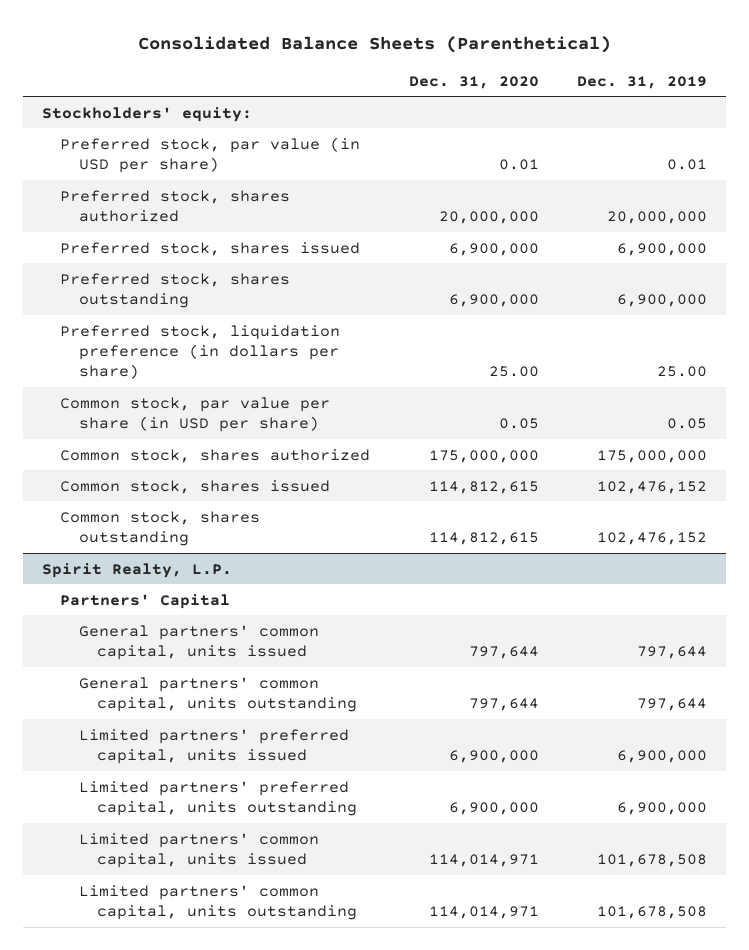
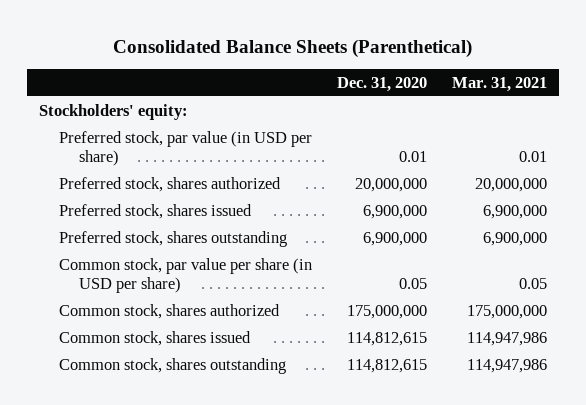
- | Dec. 31, 2020 | Dec. 31, 2019
+ | Dec. 31, 2020 | Mar. 31, 2021
- Preferred stock, liquidation preference (in dollars per share) | 25.00 | 25.00
- Spirit Realty, L.P.
- Partners' Capital
- General partners' common capital, units issued | 797,644 | 797,644
- General partners' common capital, units outstanding | 797,644 | 797,644
- Limited partners' preferred capital, units issued | 6,900,000 | 6,900,000
- Limited partners' preferred capital, units outstanding | 6,900,000 | 6,900,000
- Limited partners' common capital, units issued | 114,014,971 | 101,678,508
- Limited partners' common capital, units outstanding | 114,014,971 | 101,678,508

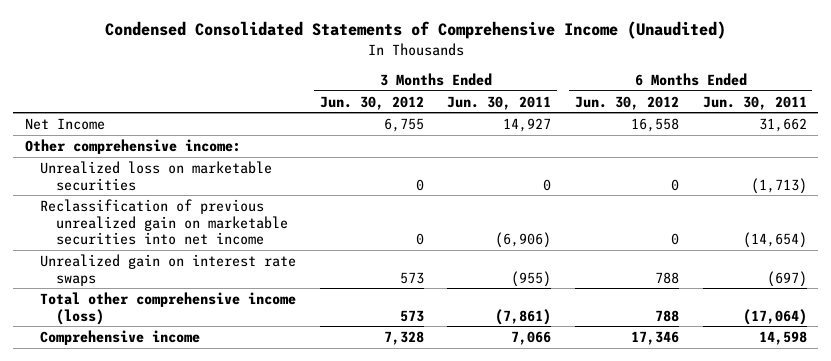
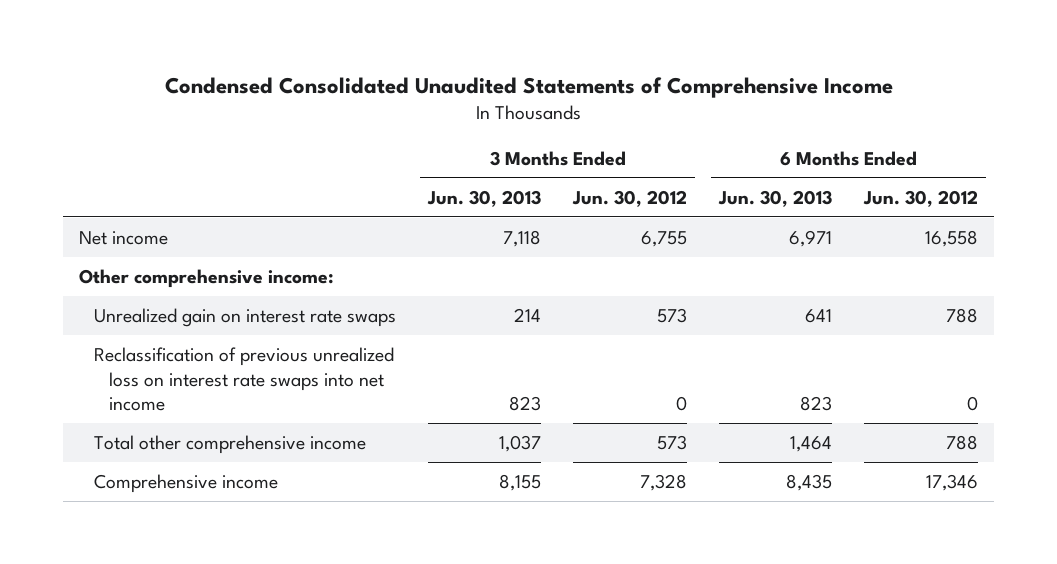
- Condensed Consolidated Statements of Comprehensive Income (Unaudited)
+ Condensed Consolidated Unaudited Statements of Comprehensive Income
- | 3 Months Ended Jun. 30, 2012 | 3 Months Ended Jun. 30, 2011 | 6 Months Ended Jun. 30, 2012 | 6 Months Ended Jun. 30, 2011
+ | 3 Months Ended Jun. 30, 2013 | 3 Months Ended Jun. 30, 2012 | 6 Months Ended Jun. 30, 2013 | 6 Months Ended Jun. 30, 2012
- Net Income | 6,755 | 14,927 | 16,558 | 31,662
+ Net income | 7,118 | 6,755 | 6,971 | 16,558
- Unrealized loss on marketable securities | 0 | 0 | 0 | (1,713)
- Reclassification of previous unrealized gain on marketable securities into net income | 0 | (6,906) | 0 | (14,654)
- Total other comprehensive income (loss) | 573 | (7,861) | 788 | (17,064)
+ Reclassification of previous unrealized loss on interest rate swaps into net income | 823 | 0 | 823 | 0
+ Total other comprehensive income | 1,037 | 573 | 1,464 | 788

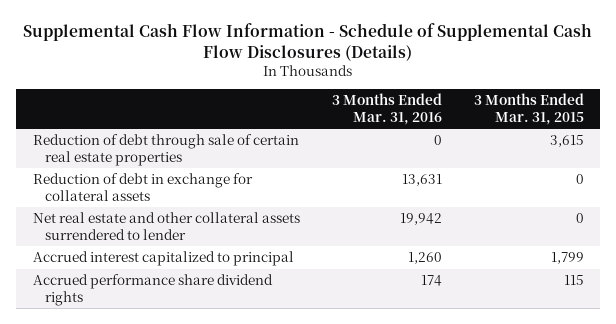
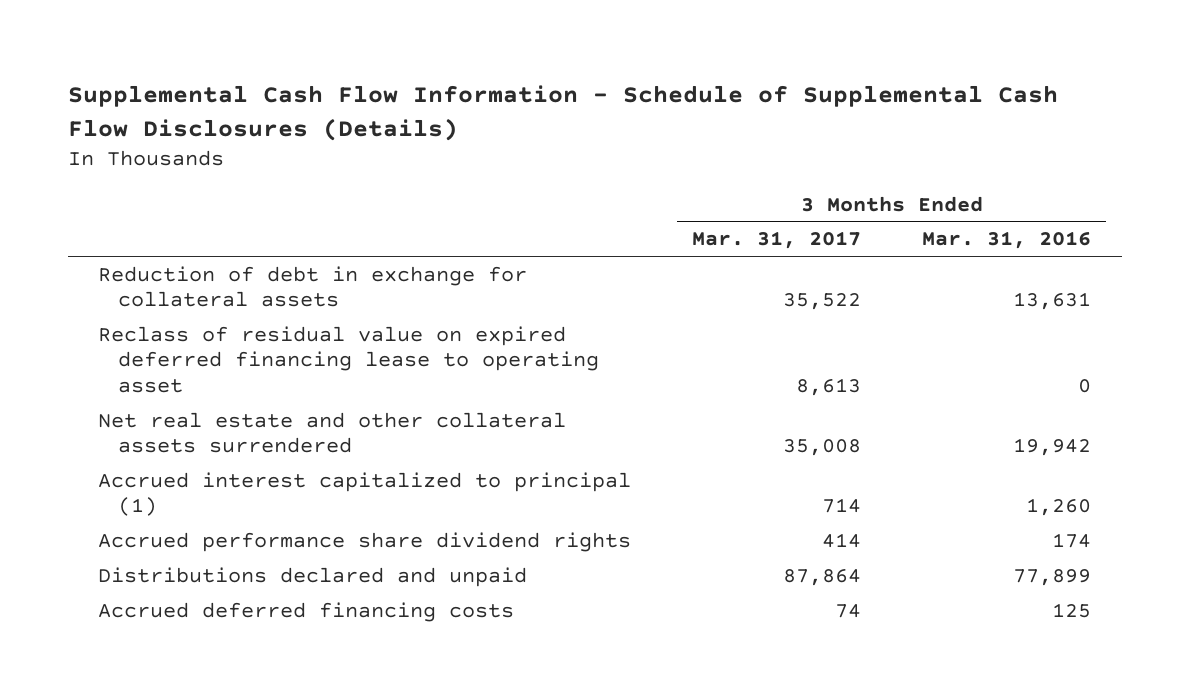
- | 3 Months Ended Mar. 31, 2016 | 3 Months Ended Mar. 31, 2015
+ | 3 Months Ended Mar. 31, 2017 | 3 Months Ended Mar. 31, 2016
- Reduction of debt through sale of certain real estate properties | 0 | 3,615
- Net real estate and other collateral assets surrendered to lender | 19,942 | 0
- Accrued interest capitalized to principal | 1,260 | 1,799
+ Reclass of residual value on expired deferred financing lease to operating asset | 8,613 | 0
+ Net real estate and other collateral assets surrendered | 35,008 | 19,942
+ Accrued interest capitalized to principal (1) | 714 | 1,260
+ Distributions declared and unpaid | 87,864 | 77,899
+ Accrued deferred financing costs | 74 | 125

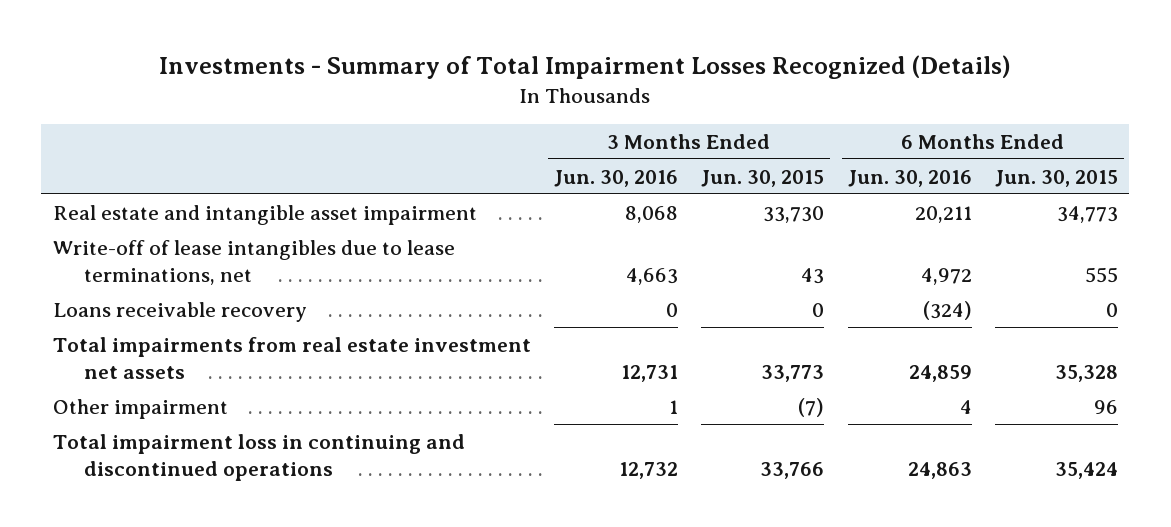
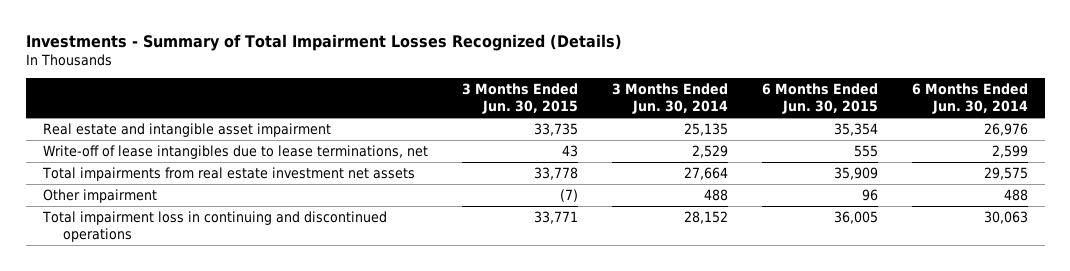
- | 3 Months Ended Jun. 30, 2016 | 3 Months Ended Jun. 30, 2015 | 6 Months Ended Jun. 30, 2016 | 6 Months Ended Jun. 30, 2015
+ | 3 Months Ended Jun. 30, 2015 | 3 Months Ended Jun. 30, 2014 | 6 Months Ended Jun. 30, 2015 | 6 Months Ended Jun. 30, 2014
- Real estate and intangible asset impairment | 8,068 | 33,730 | 20,211 | 34,773
+ Real estate and intangible asset impairment | 33,735 | 25,135 | 35,354 | 26,976
- Loans receivable recovery | 0 | 0 | (324) | 0
- Total impairments from real estate investment net assets | 12,731 | 33,773 | 24,859 | 35,328
+ Total impairments from real estate investment net assets | 33,778 | 27,664 | 35,909 | 29,575
- Total impairment loss in continuing and discontinued operations | 12,732 | 33,766 | 24,863 | 35,424
+ Total impairment loss in continuing and discontinued operations | 33,771 | 28,152 | 36,005 | 30,063

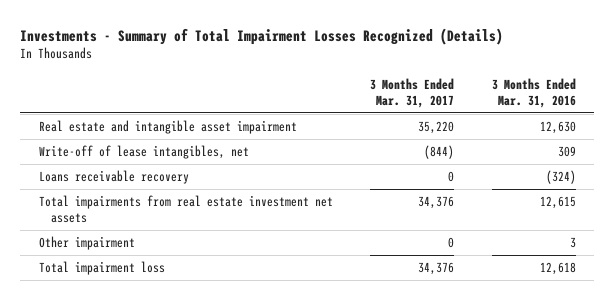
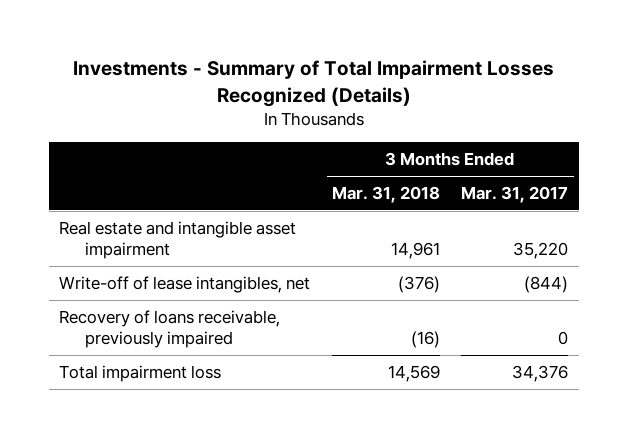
- | 3 Months Ended Mar. 31, 2017 | 3 Months Ended Mar. 31, 2016
+ | 3 Months Ended Mar. 31, 2018 | 3 Months Ended Mar. 31, 2017
- Loans receivable recovery | 0 | (324)
- Total impairments from real estate investment net assets | 34,376 | 12,615
- Other impairment | 0 | 3
+ Recovery of loans receivable, previously impaired | (16) | 0

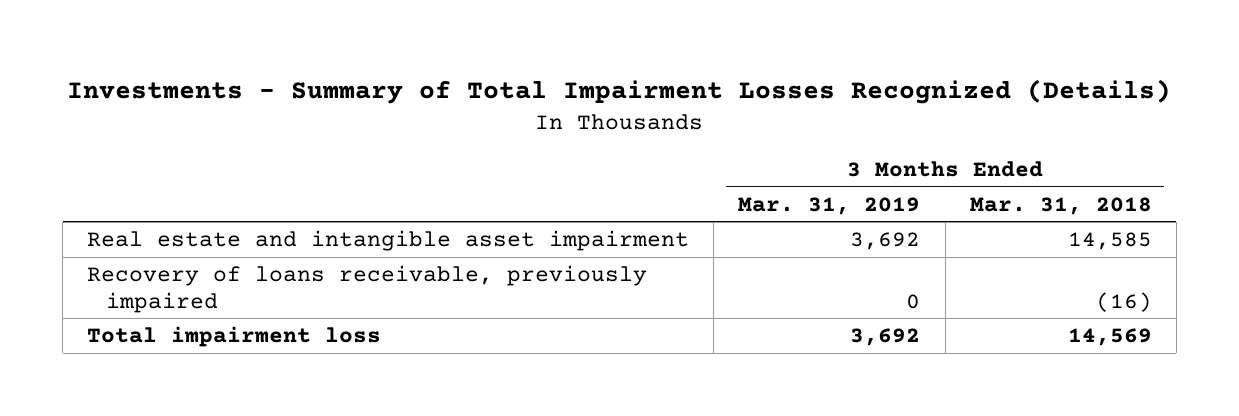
- | 3 Months Ended Mar. 31, 2018 | 3 Months Ended Mar. 31, 2017
+ | 3 Months Ended Mar. 31, 2019 | 3 Months Ended Mar. 31, 2018
- Real estate and intangible asset impairment | 14,961 | 35,220
- Write-off of lease intangibles, net | (376) | (844)
+ Real estate and intangible asset impairment | 3,692 | 14,585

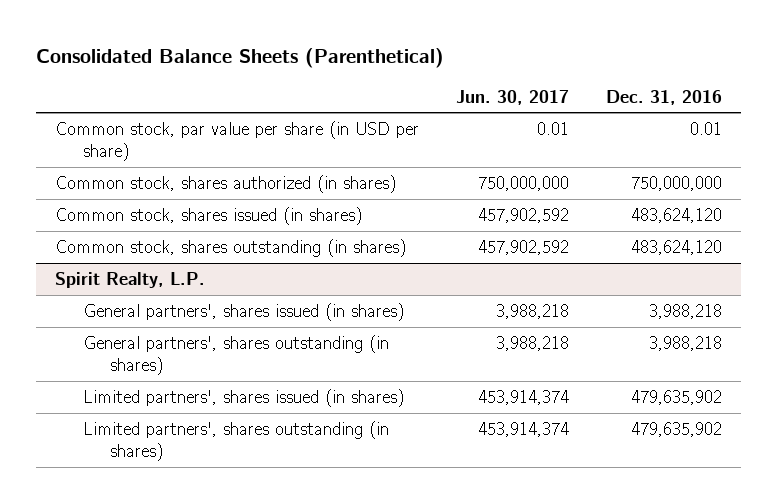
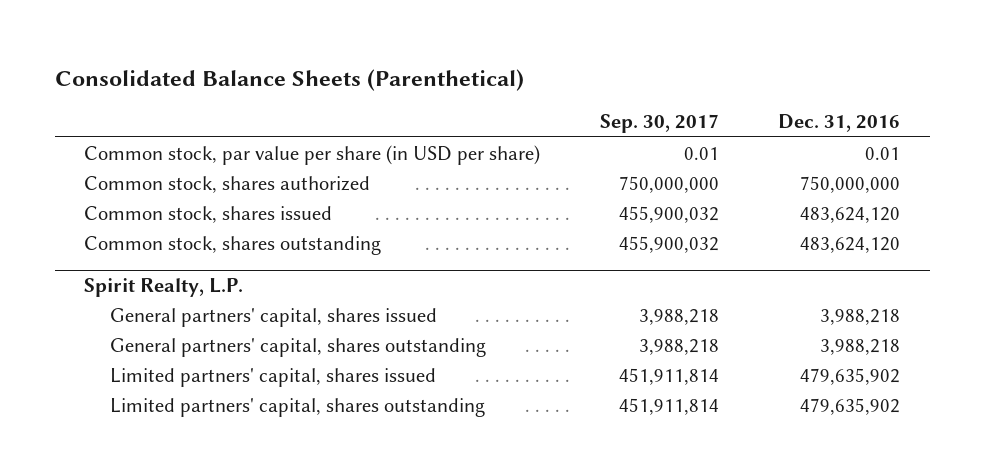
- | Jun. 30, 2017 | Dec. 31, 2016
+ | Sep. 30, 2017 | Dec. 31, 2016
- Common stock, shares authorized (in shares) | 750,000,000 | 750,000,000
- Common stock, shares issued (in shares) | 457,902,592 | 483,624,120
- Common stock, shares outstanding (in shares) | 457,902,592 | 483,624,120
+ Common stock, shares authorized | 750,000,000 | 750,000,000
+ Common stock, shares issued | 455,900,032 | 483,624,120
+ Common stock, shares outstanding | 455,900,032 | 483,624,120
@ Spirit Realty, L.P.
- General partners', shares issued (in shares) | 3,988,218 | 3,988,218
- General partners', shares outstanding (in shares) | 3,988,218 | 3,988,218
- Limited partners', shares issued (in shares) | 453,914,374 | 479,635,902
- Limited partners', shares outstanding (in shares) | 453,914,374 | 479,635,902
+ General partners' capital, shares issued | 3,988,218 | 3,988,218
+ General partners' capital, shares outstanding | 3,988,218 | 3,988,218
+ Limited partners' capital, shares issued | 451,911,814 | 479,635,902
+ Limited partners' capital, shares outstanding | 451,911,814 | 479,635,902

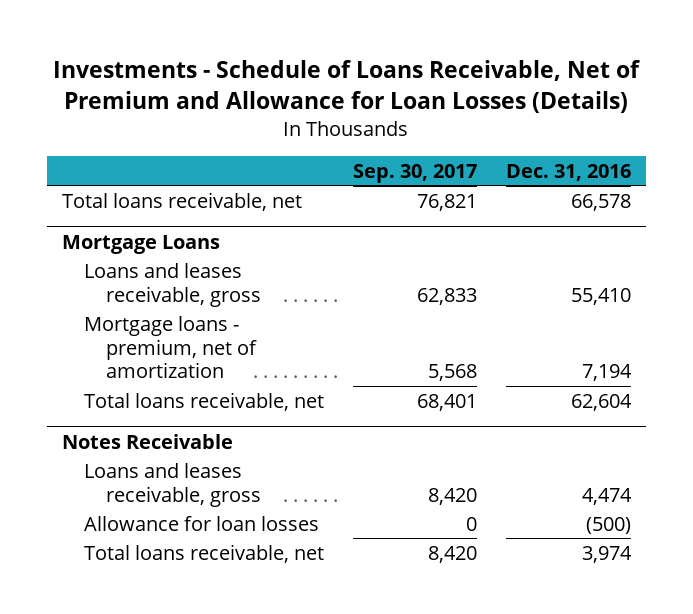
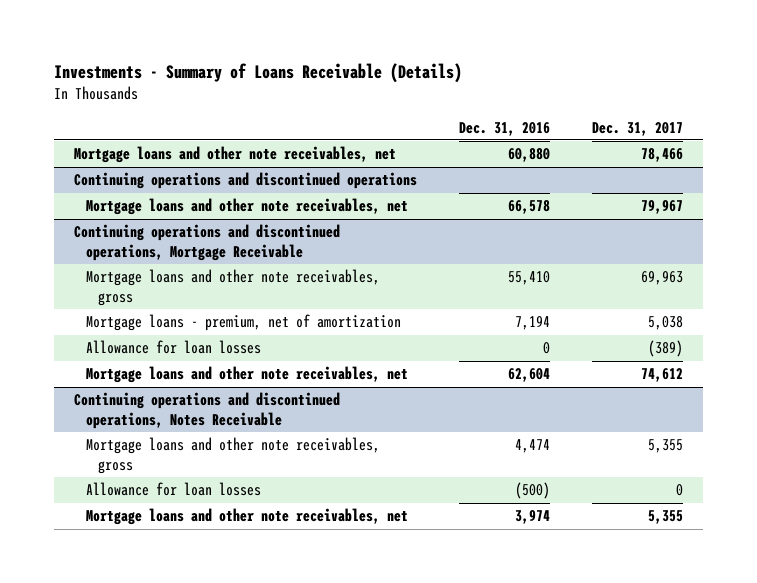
- Investments - Schedule of Loans Receivable, Net of Premium and Allowance for Loan Losses (Details)
+ Investments - Summary of Loans Receivable (Details)
- | Sep. 30, 2017 | Dec. 31, 2016
+ | Dec. 31, 2016 | Dec. 31, 2017
- Total loans receivable, net | 76,821 | 66,578
- Mortgage Loans
- Loans and leases receivable, gross | 62,833 | 55,410
+ Mortgage loans and other note receivables, net | 60,880 | 78,466
+ Continuing operations and discontinued operations
+ Mortgage loans and other note receivables, net | 66,578 | 79,967
+ Continuing operations and discontinued operations, Mortgage Receivable
+ Mortgage loans and other note receivables, gross | 55,410 | 69,963
- Total loans receivable, net | 68,401 | 62,604
- Notes Receivable
- Loans and leases receivable, gross | 8,420 | 4,474
+ Allowance for loan losses | 0 | (389)
+ Mortgage loans and other note receivables, net | 62,604 | 74,612
+ Continuing operations and discontinued operations, Notes Receivable
+ Mortgage loans and other note receivables, gross | 4,474 | 5,355
- Total loans receivable, net | 8,420 | 3,974
+ Mortgage loans and other note receivables, net | 3,974 | 5,355

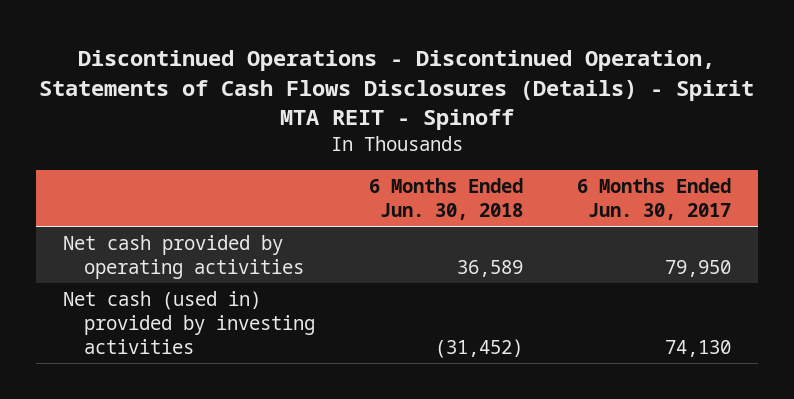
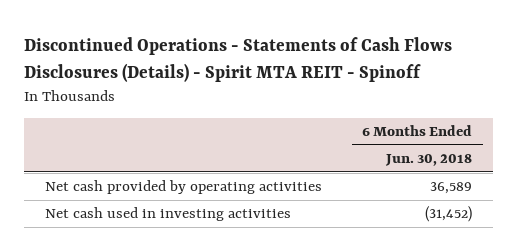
- Discontinued Operations - Discontinued Operation, Statements of Cash Flows Disclosures (Details) - Spirit MTA REIT - Spinoff
+ Discontinued Operations - Statements of Cash Flows Disclosures (Details) - Spirit MTA REIT - Spinoff
- | 6 Months Ended Jun. 30, 2018 | 6 Months Ended Jun. 30, 2017
+ | 6 Months Ended Jun. 30, 2018
- Net cash (used in) provided by investing activities | (31,452) | 74,130
+ Net cash used in investing activities | (31,452)

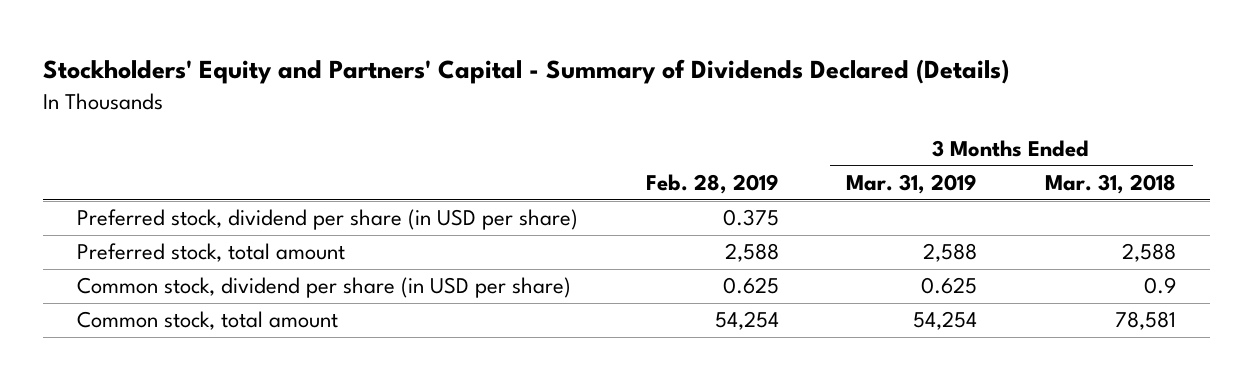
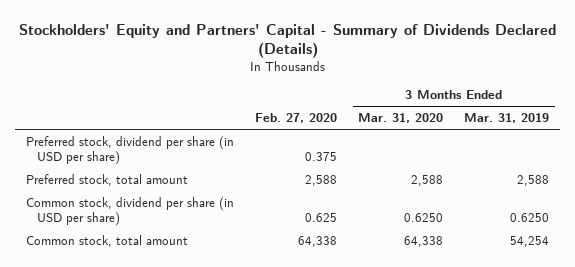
- | Feb. 28, 2019 | 3 Months Ended Mar. 31, 2019 | 3 Months Ended Mar. 31, 2018
+ | Feb. 27, 2020 | 3 Months Ended Mar. 31, 2020 | 3 Months Ended Mar. 31, 2019
- Common stock, dividend per share (in USD per share) | 0.625 | 0.625 | 0.9
+ Common stock, dividend per share (in USD per share) | 0.625 | 0.6250 | 0.6250

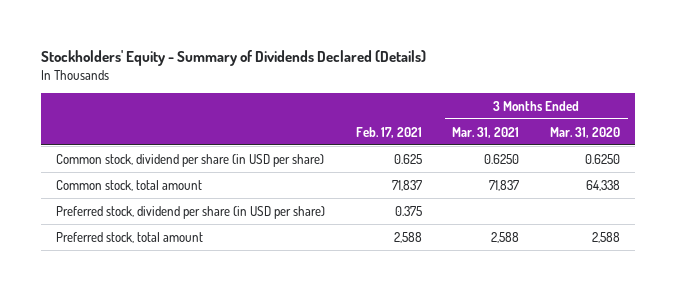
- Stockholders' Equity and Partners' Capital - Summary of Dividends Declared (Details)
+ Stockholders' Equity - Summary of Dividends Declared (Details)
- | Feb. 27, 2020 | 3 Months Ended Mar. 31, 2020 | 3 Months Ended Mar. 31, 2019
+ | Feb. 17, 2021 | 3 Months Ended Mar. 31, 2021 | 3 Months Ended Mar. 31, 2020
moved down: Preferred stock, dividend per share (in USD per share) | 0.375 | |
moved down: Preferred stock, total amount | 2,588 | 2,588 | 2,588

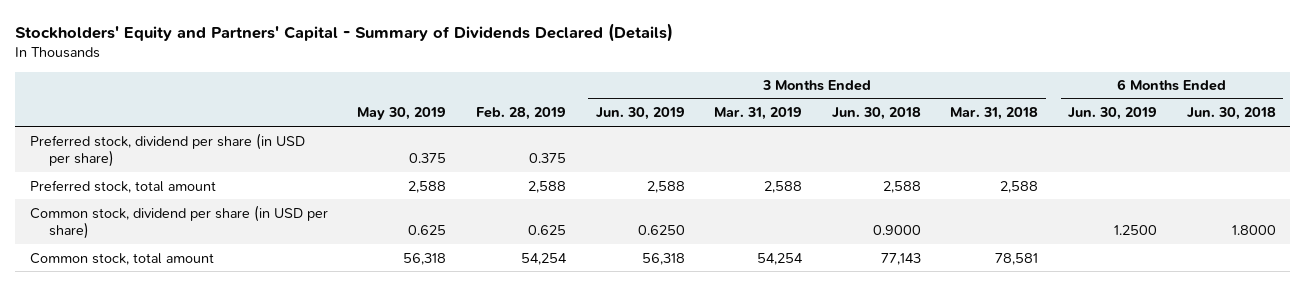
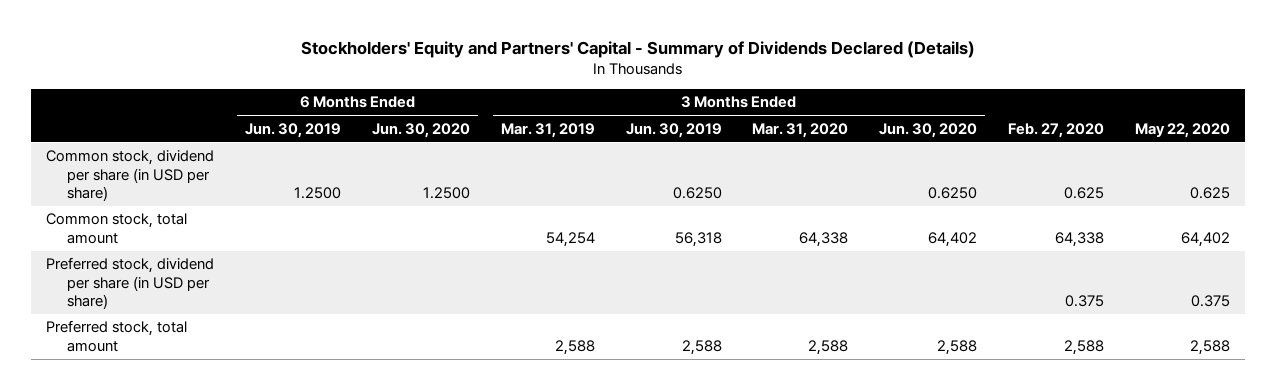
- | May 30, 2019 | Feb. 28, 2019 | 3 Months Ended Jun. 30, 2019 | 3 Months Ended Mar. 31, 2019 | 3 Months Ended Jun. 30, 2018 | 3 Months Ended Mar. 31, 2018 | 6 Months Ended Jun. 30, 2019 | 6 Months Ended Jun. 30, 2018
+ | 6 Months Ended Jun. 30, 2019 | 6 Months Ended Jun. 30, 2020 | 3 Months Ended Mar. 31, 2019 | 3 Months Ended Jun. 30, 2019 | 3 Months Ended Mar. 31, 2020 | 3 Months Ended Jun. 30, 2020 | Feb. 27, 2020 | May 22, 2020
moved down: Preferred stock, dividend per share (in USD per share) | | | | | | | 0.375 | 0.375
moved down: Preferred stock, total amount | | | 2,588 | 2,588 | 2,588 | 2,588 | 2,588 | 2,588

